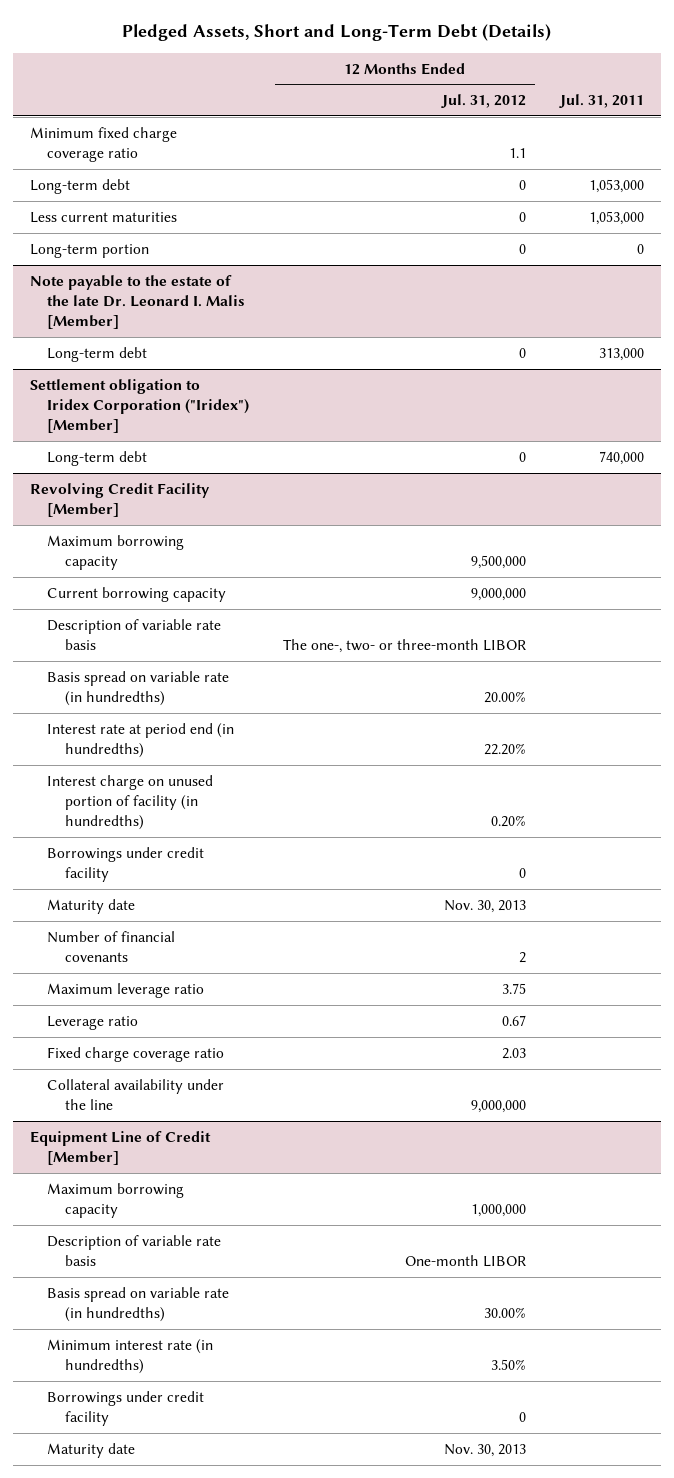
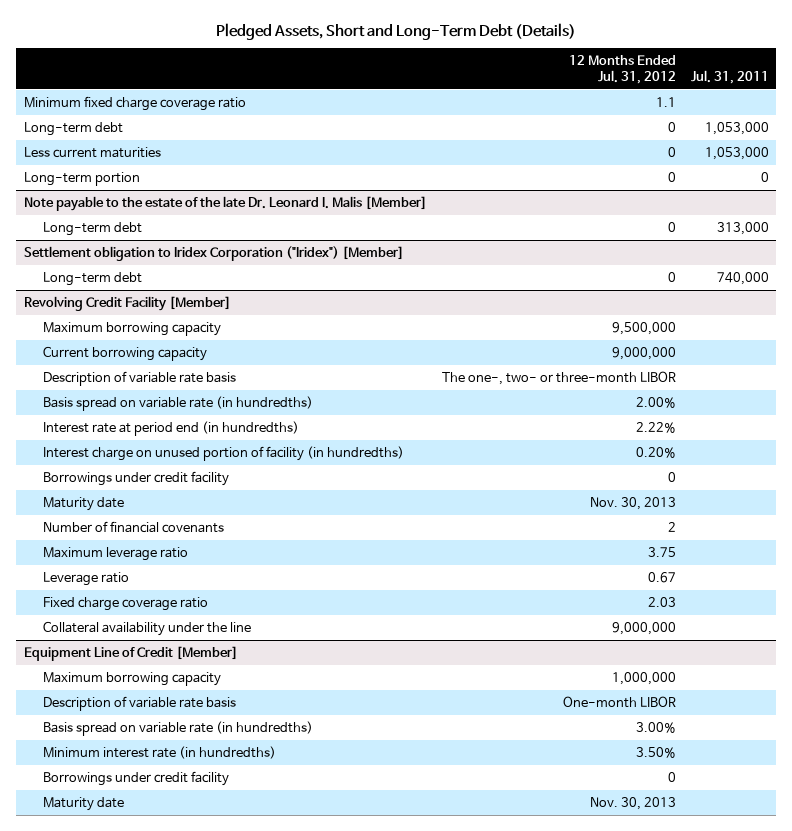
@ Revolving Credit Facility [Member]
- Basis spread on variable rate (in hundredths) | 20.00% |
- Interest rate at period end (in hundredths) | 22.20% |
+ Basis spread on variable rate (in hundredths) | 2.00% |
+ Interest rate at period end (in hundredths) | 2.22% |
@ Equipment Line of Credit [Member]
- Basis spread on variable rate (in hundredths) | 30.00% |
+ Basis spread on variable rate (in hundredths) | 3.00% |

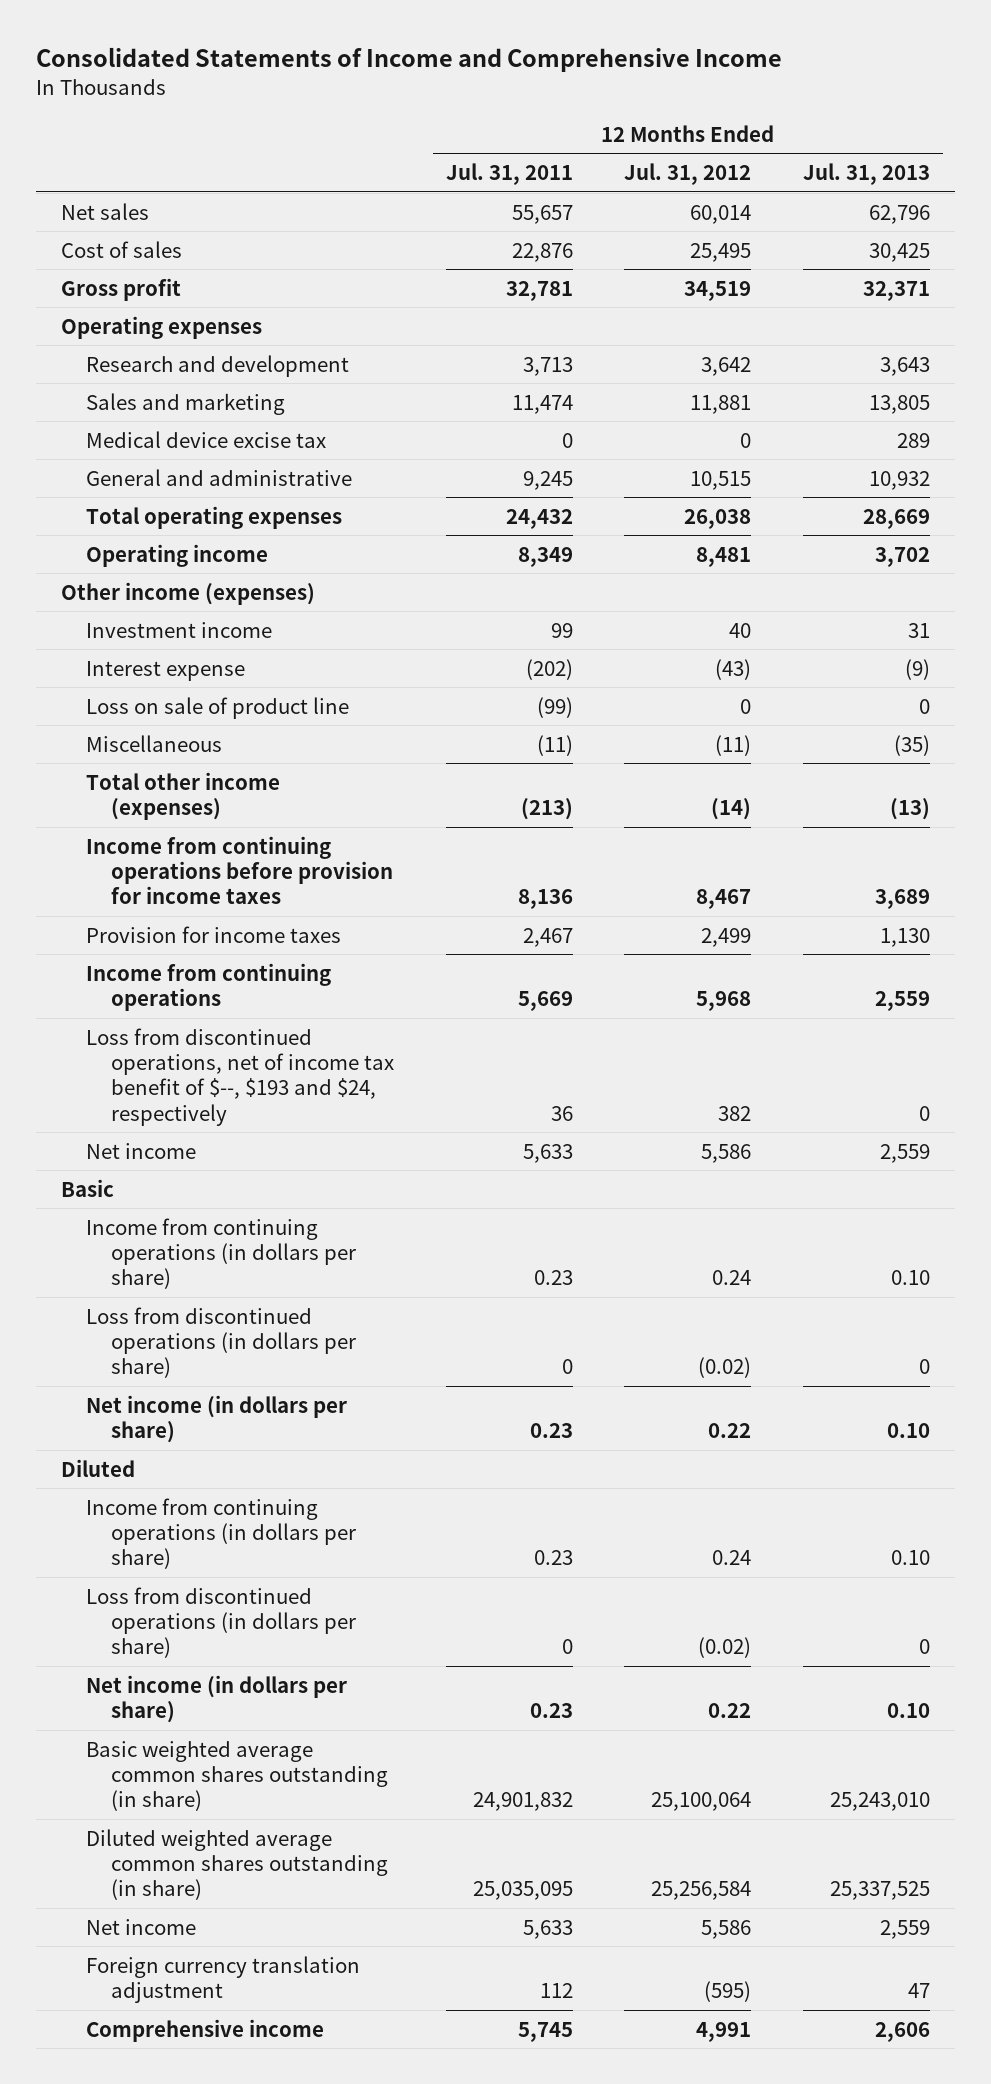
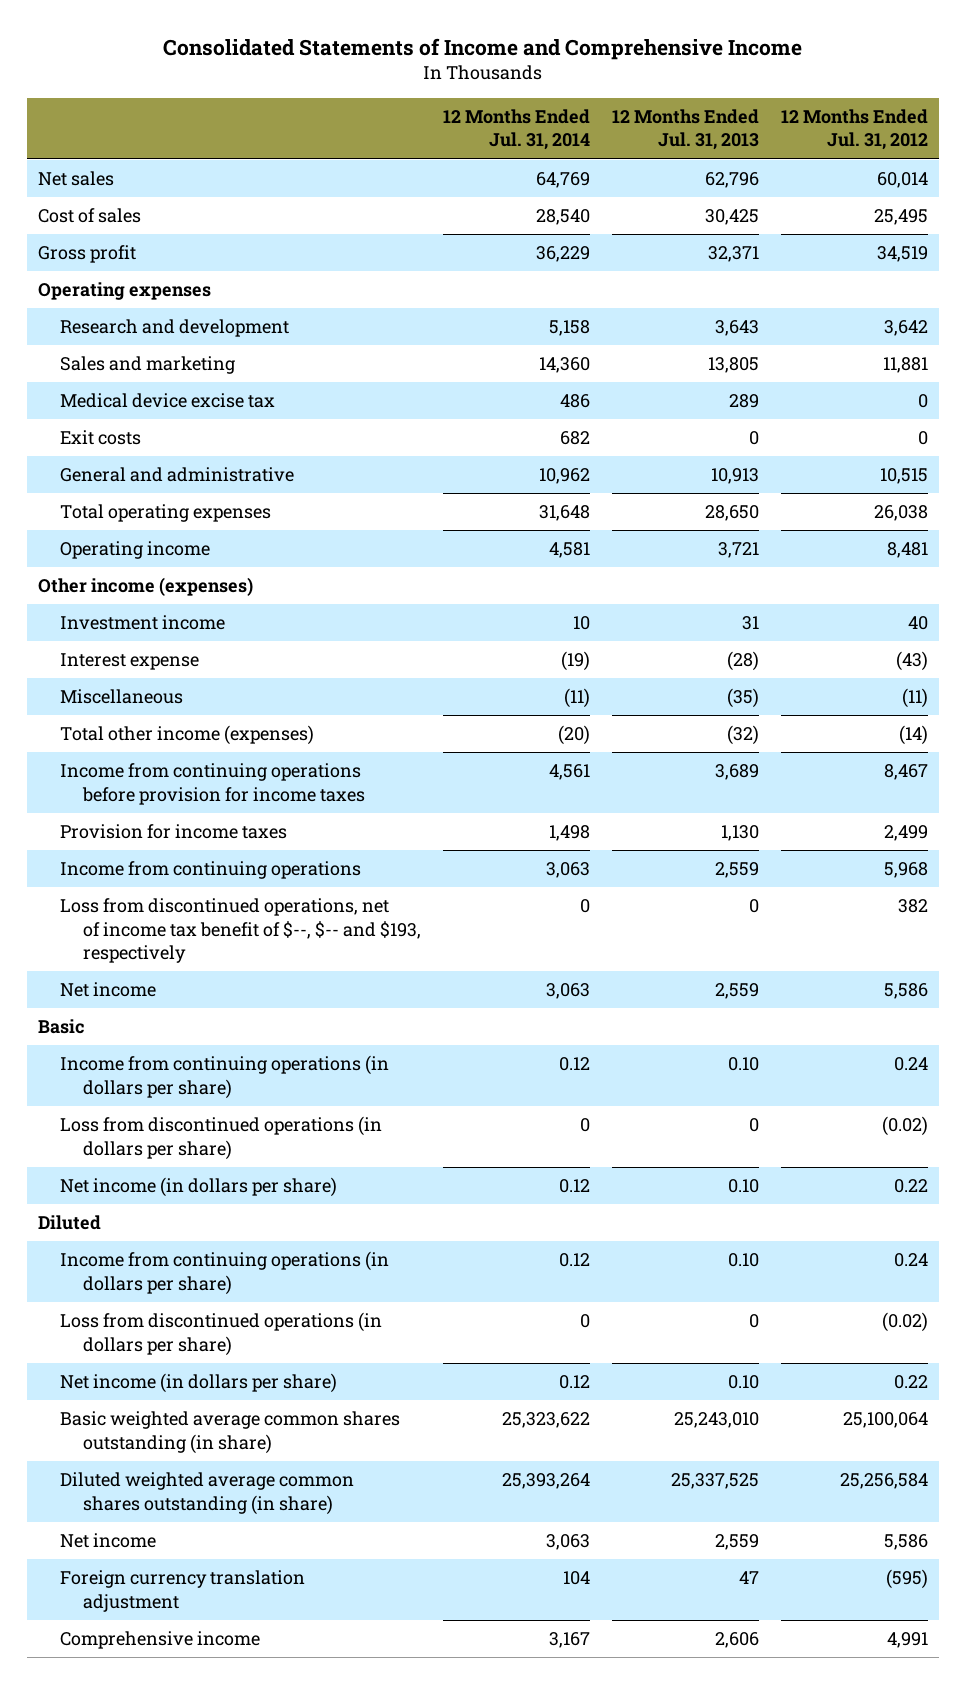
- | 12 Months Ended Jul. 31, 2011 | 12 Months Ended Jul. 31, 2012 | 12 Months Ended Jul. 31, 2013
+ | 12 Months Ended Jul. 31, 2014 | 12 Months Ended Jul. 31, 2013 | 12 Months Ended Jul. 31, 2012
- General and administrative | 9,245 | 10,515 | 10,932
- Total operating expenses | 24,432 | 26,038 | 28,669
- Operating income | 8,349 | 8,481 | 3,702
+ Exit costs | 682 | 0 | 0
+ General and administrative | 10,962 | 10,913 | 10,515
+ Total operating expenses | 31,648 | 28,650 | 26,038
+ Operating income | 4,581 | 3,721 | 8,481
- Interest expense | (202) | (43) | (9)
- Loss on sale of product line | (99) | 0 | 0
+ Interest expense | (19) | (28) | (43)
- Total other income (expenses) | (213) | (14) | (13)
+ Total other income (expenses) | (20) | (32) | (14)
- Loss from discontinued operations, net of income tax benefit of $--, $193 and $24, respectively | 36 | 382 | 0
+ Loss from discontinued operations, net of income tax benefit of $--, $-- and $193, respectively | 0 | 0 | 382

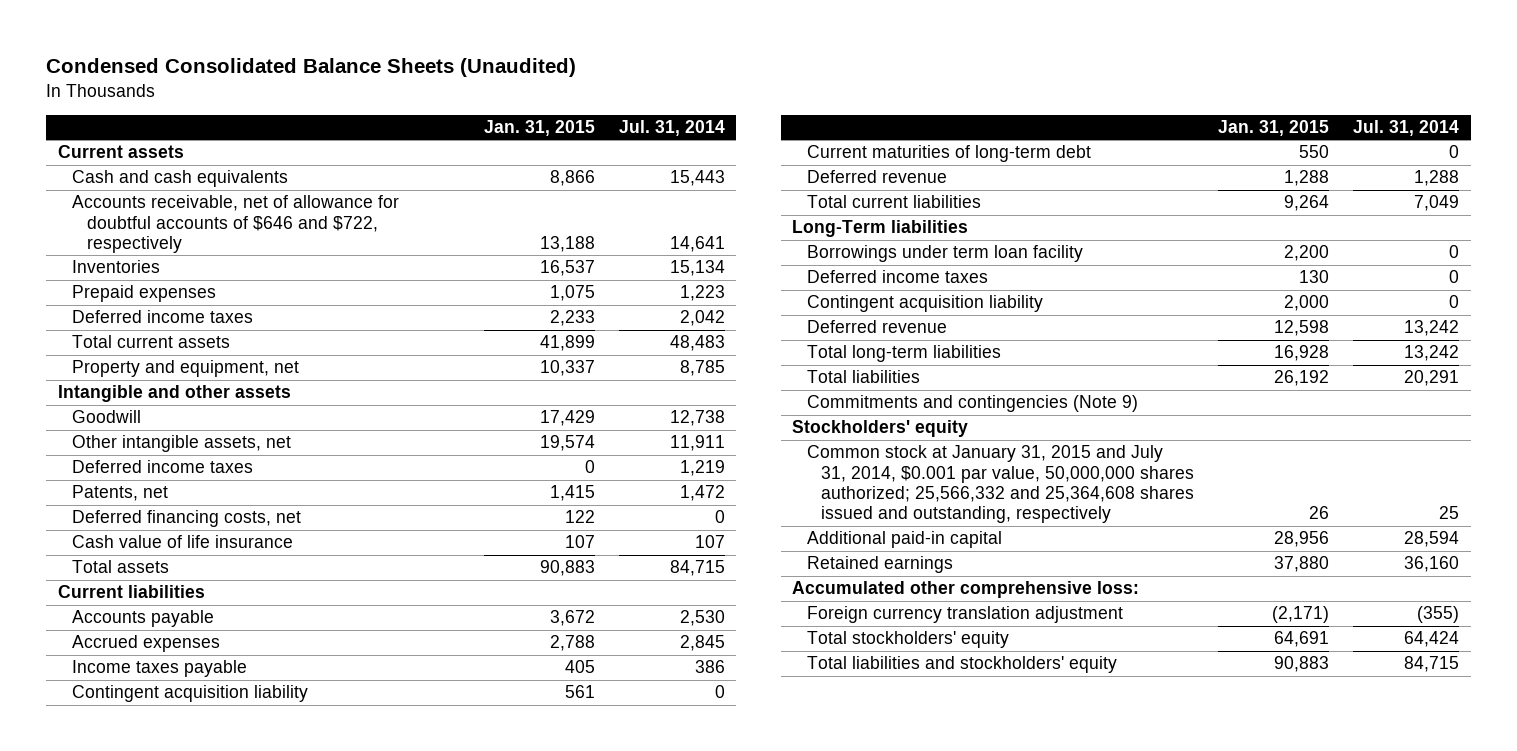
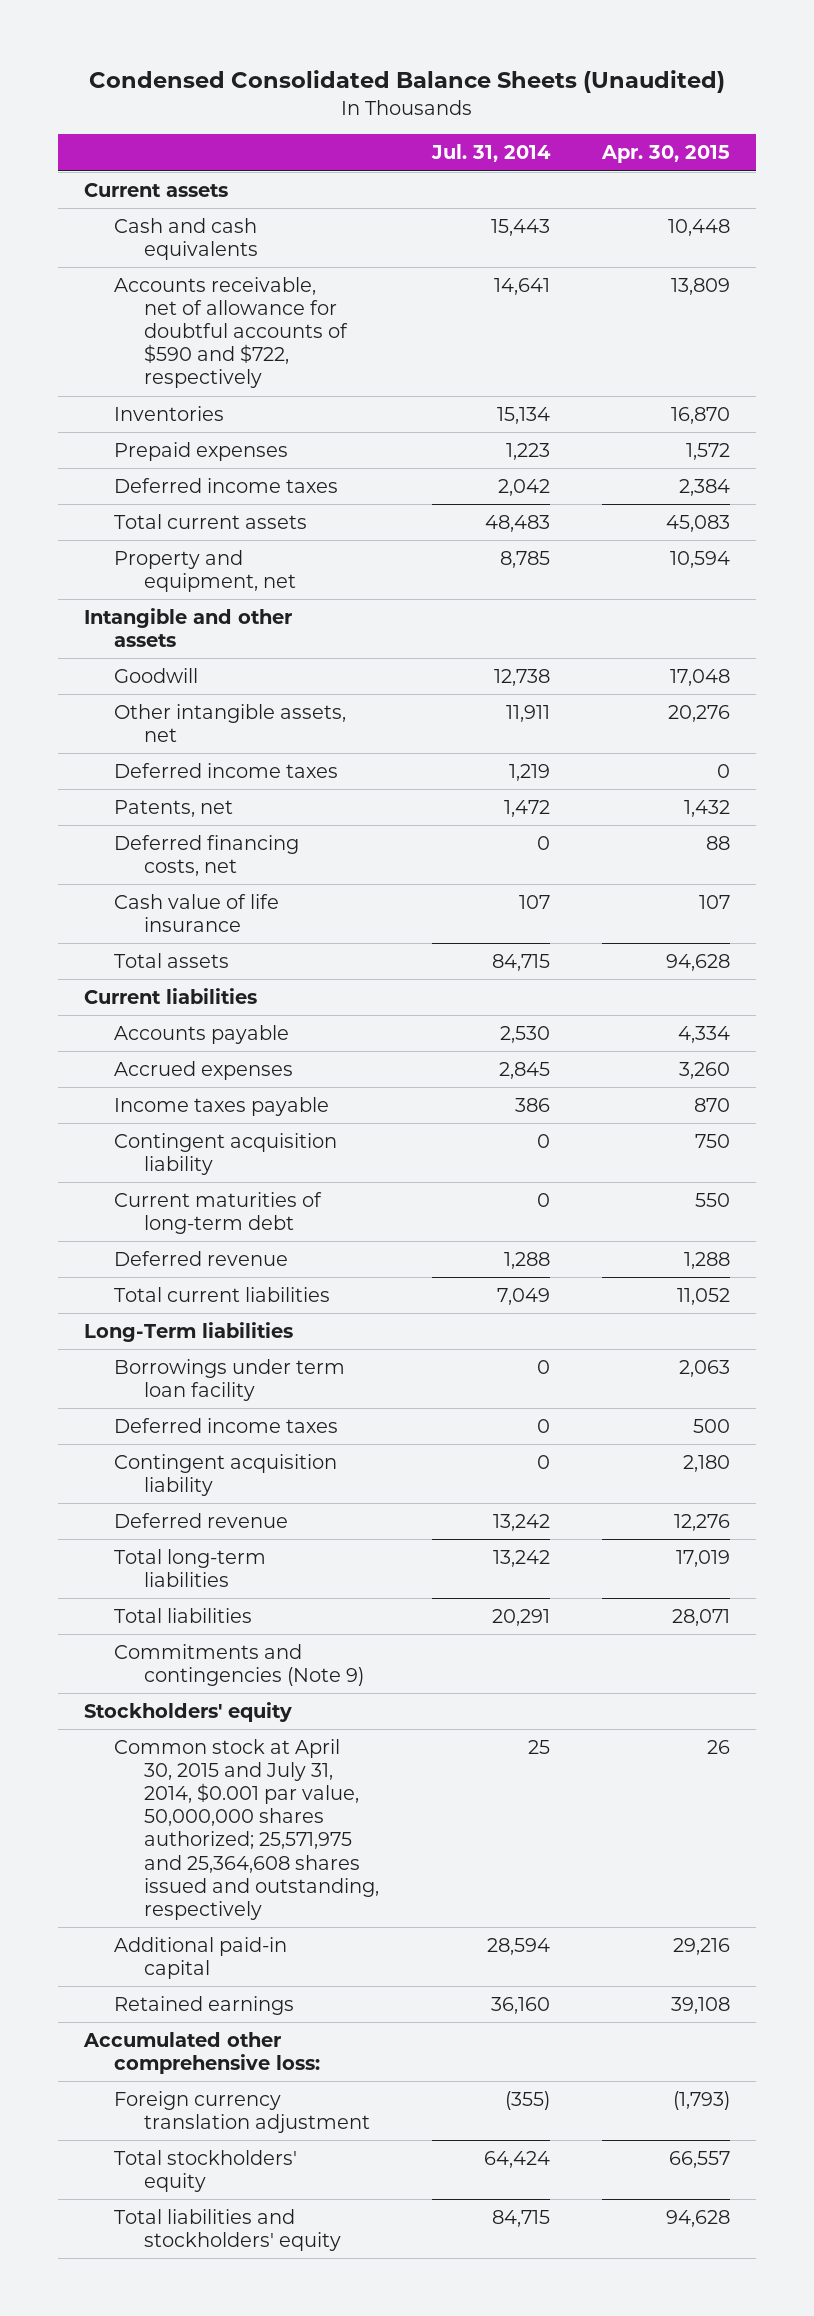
- | Jan. 31, 2015 | Jul. 31, 2014
+ | Jul. 31, 2014 | Apr. 30, 2015
- Accounts receivable, net of allowance for doubtful accounts of $646 and $722, respectively | 13,188 | 14,641
+ Accounts receivable, net of allowance for doubtful accounts of $590 and $722, respectively | 14,641 | 13,809
- Common stock at January 31, 2015 and July 31, 2014, $0.001 par value, 50,000,000 shares authorized; 25,566,332 and 25,364,608 shares issued and outstanding, respectively | 26 | 25
+ Common stock at April 30, 2015 and July 31, 2014, $0.001 par value, 50,000,000 shares authorized; 25,571,975 and 25,364,608 shares issued and outstanding, respectively | 25 | 26

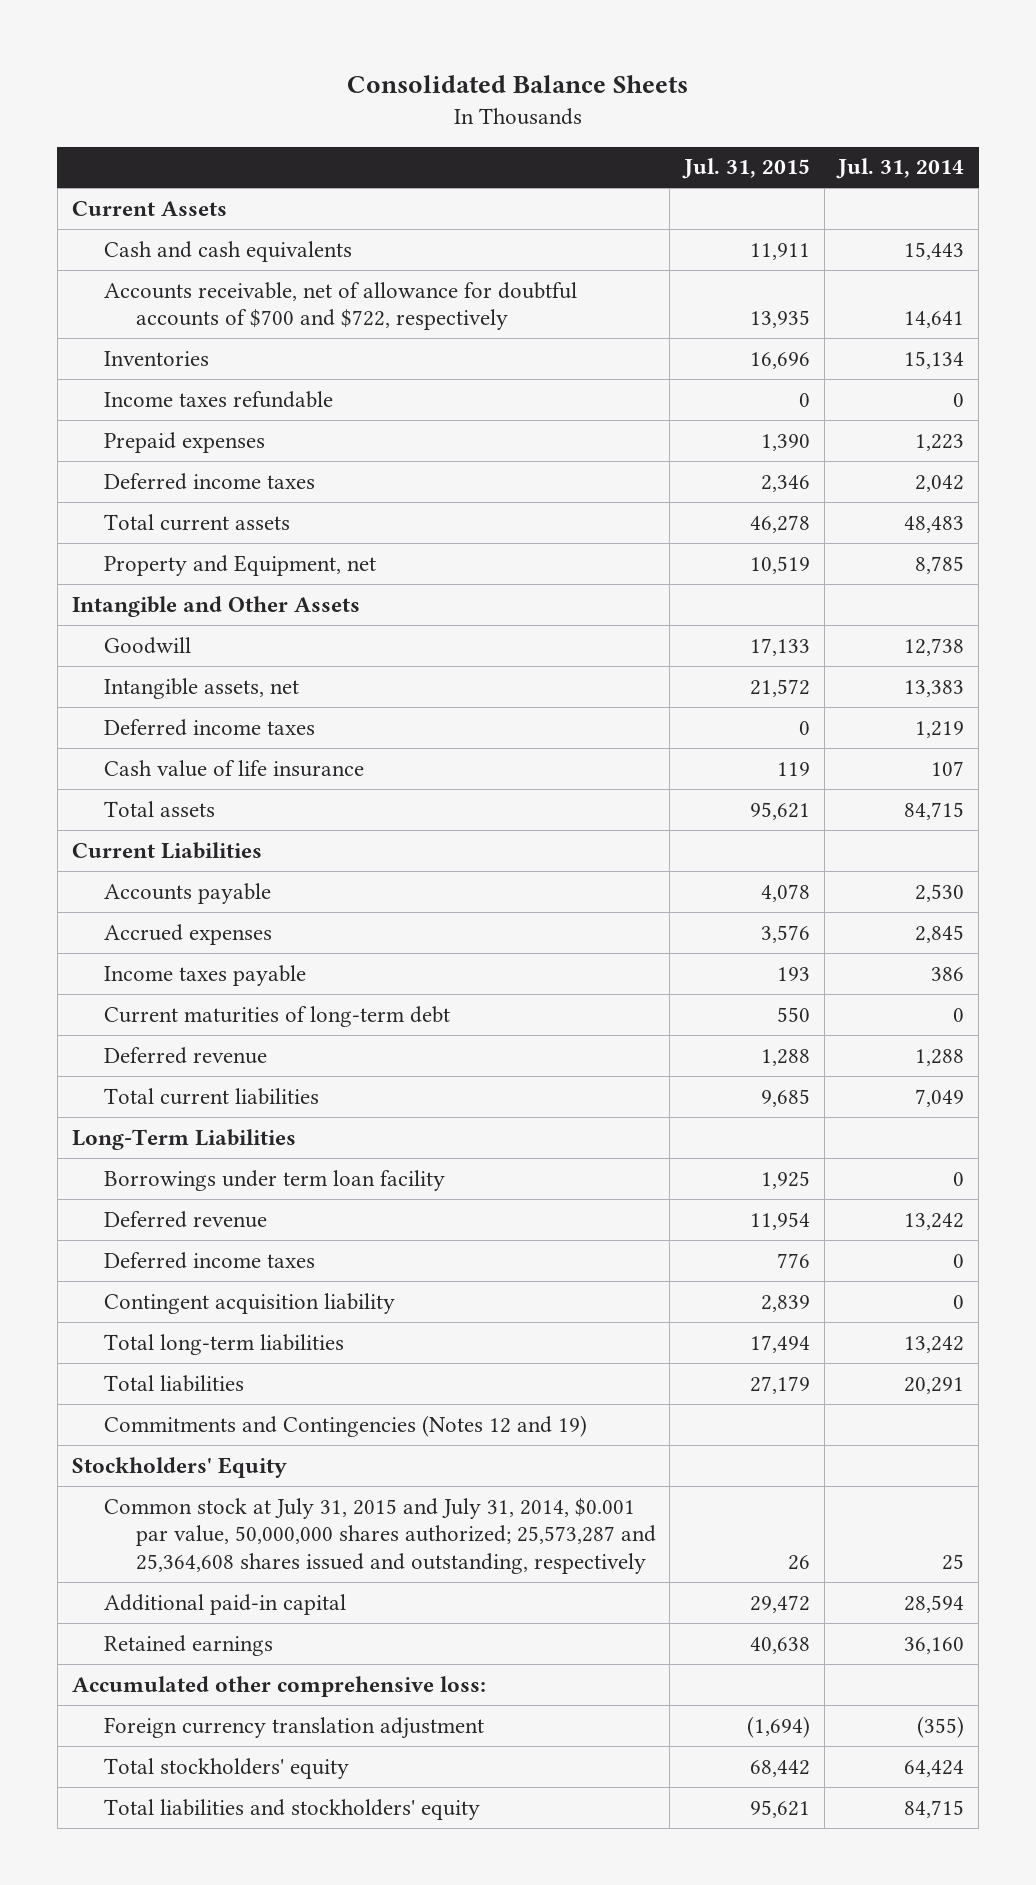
- Condensed Consolidated Balance Sheets (Unaudited)
+ Consolidated Balance Sheets
- | Jul. 31, 2014 | Apr. 30, 2015
+ | Jul. 31, 2015 | Jul. 31, 2014
- Current assets
+ Current Assets
- Accounts receivable, net of allowance for doubtful accounts of $590 and $722, respectively | 14,641 | 13,809
+ Accounts receivable, net of allowance for doubtful accounts of $700 and $722, respectively | 13,935 | 14,641
+ Income taxes refundable | 0 | 0
- Property and equipment, net | 8,785 | 10,594
- Intangible and other assets
+ Property and Equipment, net | 10,519 | 8,785
+ Intangible and Other Assets
- Other intangible assets, net | 11,911 | 20,276
+ Intangible assets, net | 21,572 | 13,383
- Patents, net | 1,472 | 1,432
- Deferred financing costs, net | 0 | 88
- Current liabilities
+ Current Liabilities
- Contingent acquisition liability | 0 | 750
- Long-Term liabilities
+ Long-Term Liabilities
moved up: Deferred revenue | 11,954 | 13,242
- Commitments and contingencies (Note 9)
- Stockholders' equity
- Common stock at April 30, 2015 and July 31, 2014, $0.001 par value, 50,000,000 shares authorized; 25,571,975 and 25,364,608 shares issued and outstanding, respectively | 25 | 26
+ Commitments and Contingencies (Notes 12 and 19)
+ Stockholders' Equity
+ Common stock at July 31, 2015 and July 31, 2014, $0.001 par value, 50,000,000 shares authorized; 25,573,287 and 25,364,608 shares issued and outstanding, respectively | 26 | 25

